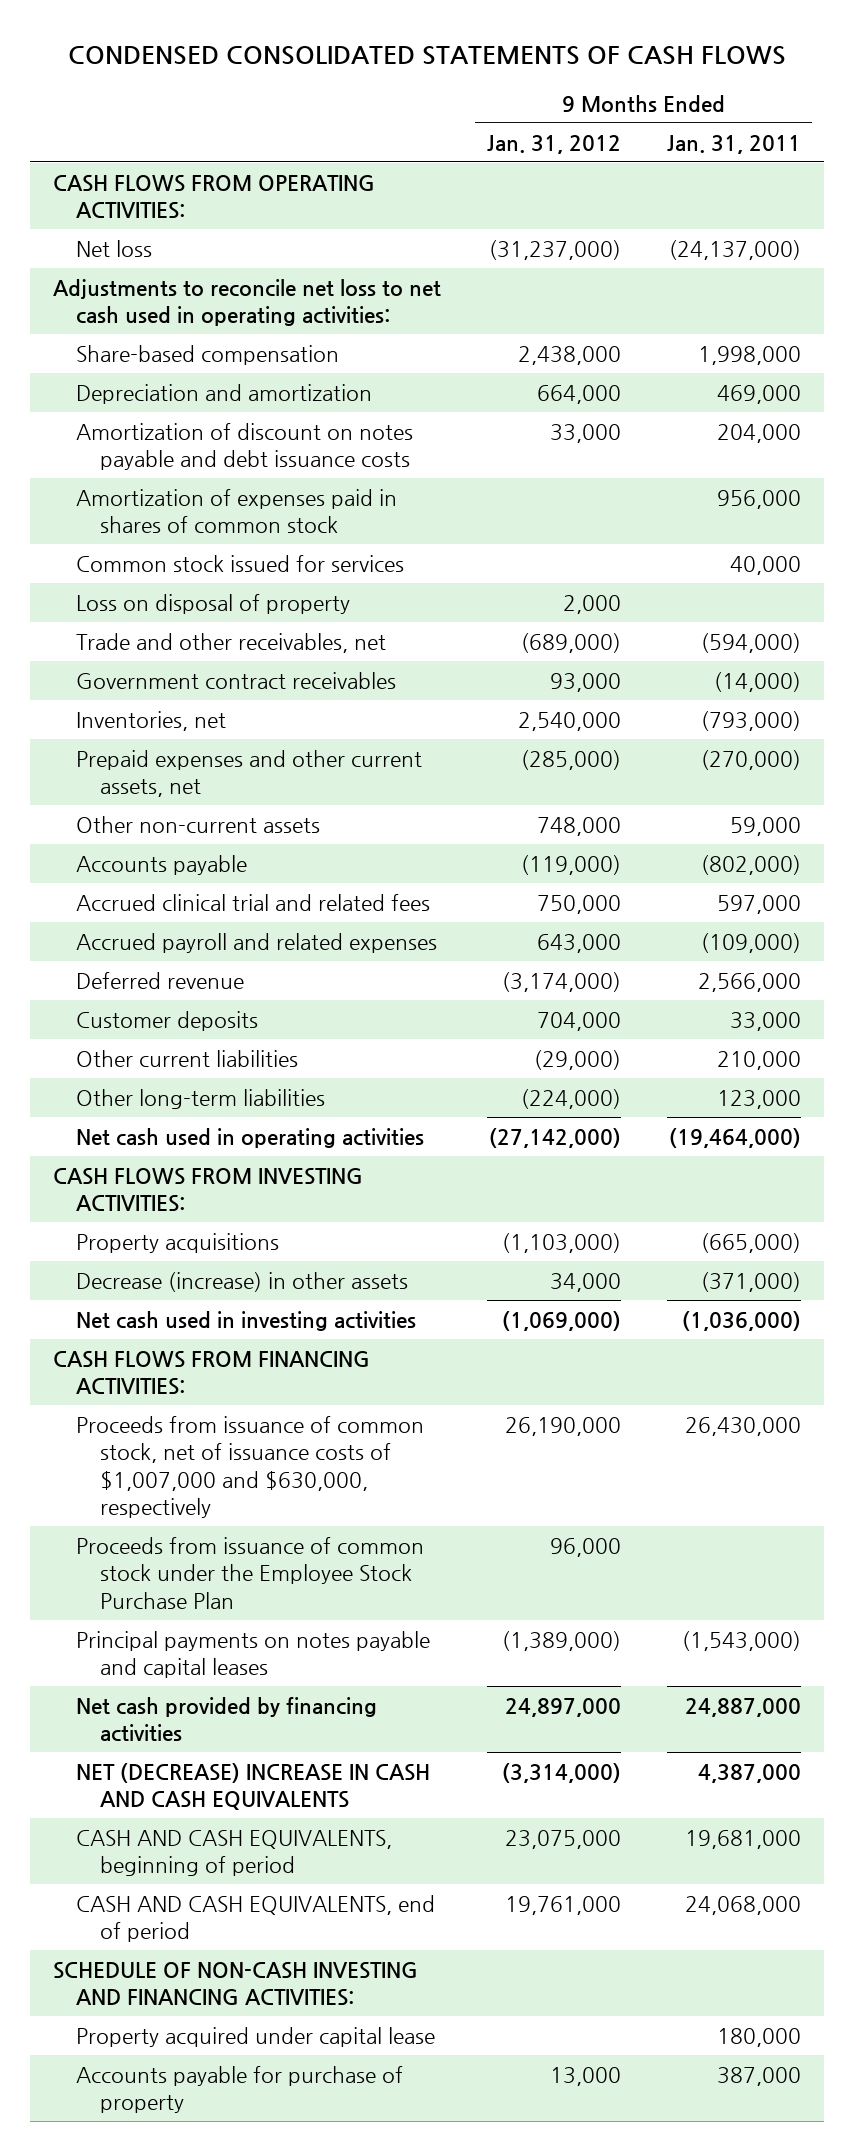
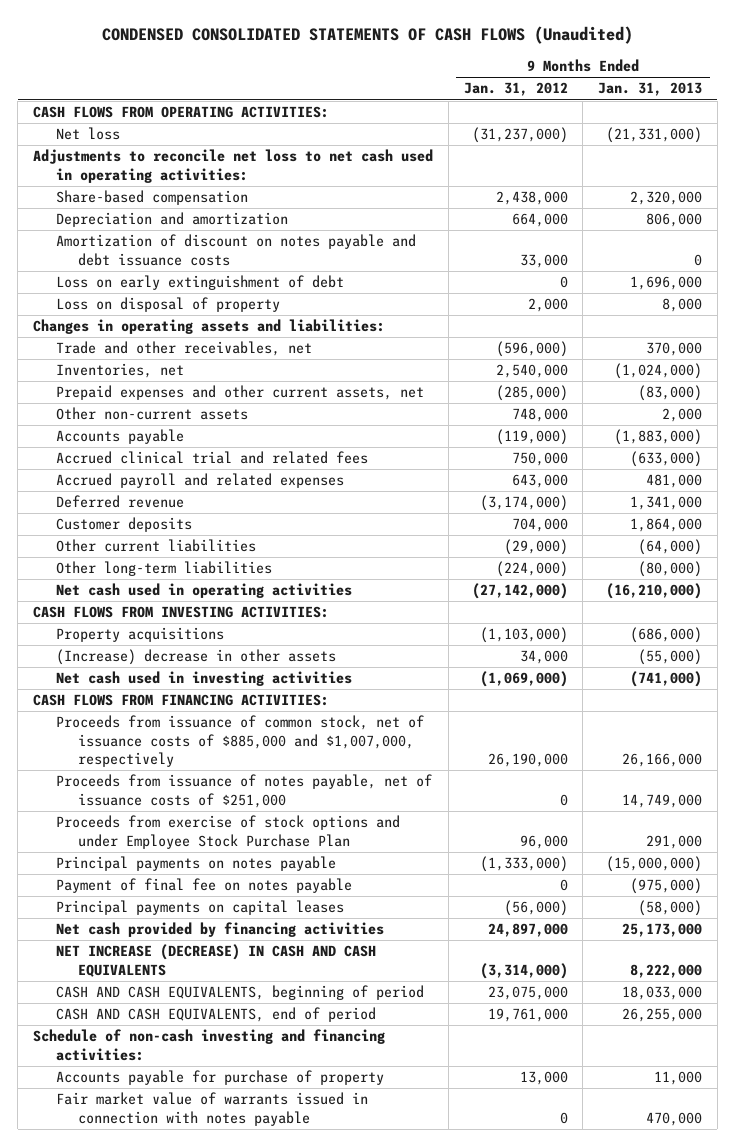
- CONDENSED CONSOLIDATED STATEMENTS OF CASH FLOWS
+ CONDENSED CONSOLIDATED STATEMENTS OF CASH FLOWS (Unaudited)
- | 9 Months Ended Jan. 31, 2012 | 9 Months Ended Jan. 31, 2011
+ | 9 Months Ended Jan. 31, 2012 | 9 Months Ended Jan. 31, 2013
- Amortization of expenses paid in shares of common stock | | 956,000
- Common stock issued for services | | 40,000
+ Loss on early extinguishment of debt | 0 | 1,696,000
- Trade and other receivables, net | (689,000) | (594,000)
- Government contract receivables | 93,000 | (14,000)
+ Changes in operating assets and liabilities:
+ Trade and other receivables, net | (596,000) | 370,000
- Decrease (increase) in other assets | 34,000 | (371,000)
+ (Increase) decrease in other assets | 34,000 | (55,000)
- Proceeds from issuance of common stock, net of issuance costs of $1,007,000 and $630,000, respectively | 26,190,000 | 26,430,000
- Proceeds from issuance of common stock under the Employee Stock Purchase Plan | 96,000 |
- Principal payments on notes payable and capital leases | (1,389,000) | (1,543,000)
+ Proceeds from issuance of common stock, net of issuance costs of $885,000 and $1,007,000, respectively | 26,190,000 | 26,166,000
+ Proceeds from issuance of notes payable, net of issuance costs of $251,000 | 0 | 14,749,000
+ Proceeds from exercise of stock options and under Employee Stock Purchase Plan | 96,000 | 291,000
+ Principal payments on notes payable | (1,333,000) | (15,000,000)
+ Payment of final fee on notes payable | 0 | (975,000)
+ Principal payments on capital leases | (56,000) | (58,000)
- NET (DECREASE) INCREASE IN CASH AND CASH EQUIVALENTS | (3,314,000) | 4,387,000
+ NET INCREASE (DECREASE) IN CASH AND CASH EQUIVALENTS | (3,314,000) | 8,222,000
- SCHEDULE OF NON-CASH INVESTING AND FINANCING ACTIVITIES:
- Property acquired under capital lease | | 180,000
+ Schedule of non-cash investing and financing activities:
+ Fair market value of warrants issued in connection with notes payable | 0 | 470,000

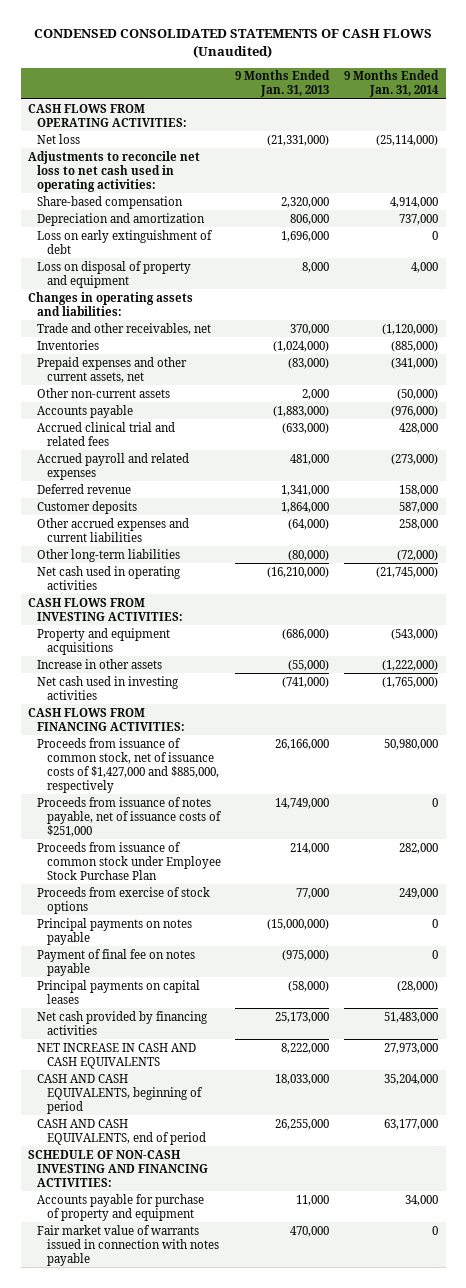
- | 9 Months Ended Jan. 31, 2012 | 9 Months Ended Jan. 31, 2013
+ | 9 Months Ended Jan. 31, 2013 | 9 Months Ended Jan. 31, 2014
- Amortization of discount on notes payable and debt issuance costs | 33,000 | 0
- Loss on disposal of property | 2,000 | 8,000
+ Loss on disposal of property and equipment | 8,000 | 4,000
- Inventories, net | 2,540,000 | (1,024,000)
+ Inventories | (1,024,000) | (885,000)
- Other current liabilities | (29,000) | (64,000)
+ Other accrued expenses and current liabilities | (64,000) | 258,000
- Property acquisitions | (1,103,000) | (686,000)
- (Increase) decrease in other assets | 34,000 | (55,000)
+ Property and equipment acquisitions | (686,000) | (543,000)
+ Increase in other assets | (55,000) | (1,222,000)
- Proceeds from issuance of common stock, net of issuance costs of $885,000 and $1,007,000, respectively | 26,190,000 | 26,166,000
+ Proceeds from issuance of common stock, net of issuance costs of $1,427,000 and $885,000, respectively | 26,166,000 | 50,980,000
- Proceeds from exercise of stock options and under Employee Stock Purchase Plan | 96,000 | 291,000
+ Proceeds from issuance of common stock under Employee Stock Purchase Plan | 214,000 | 282,000
+ Proceeds from exercise of stock options | 77,000 | 249,000
- NET INCREASE (DECREASE) IN CASH AND CASH EQUIVALENTS | (3,314,000) | 8,222,000
+ NET INCREASE IN CASH AND CASH EQUIVALENTS | 8,222,000 | 27,973,000
- Schedule of non-cash investing and financing activities:
- Accounts payable for purchase of property | 13,000 | 11,000
+ SCHEDULE OF NON-CASH INVESTING AND FINANCING ACTIVITIES:
+ Accounts payable for purchase of property and equipment | 11,000 | 34,000

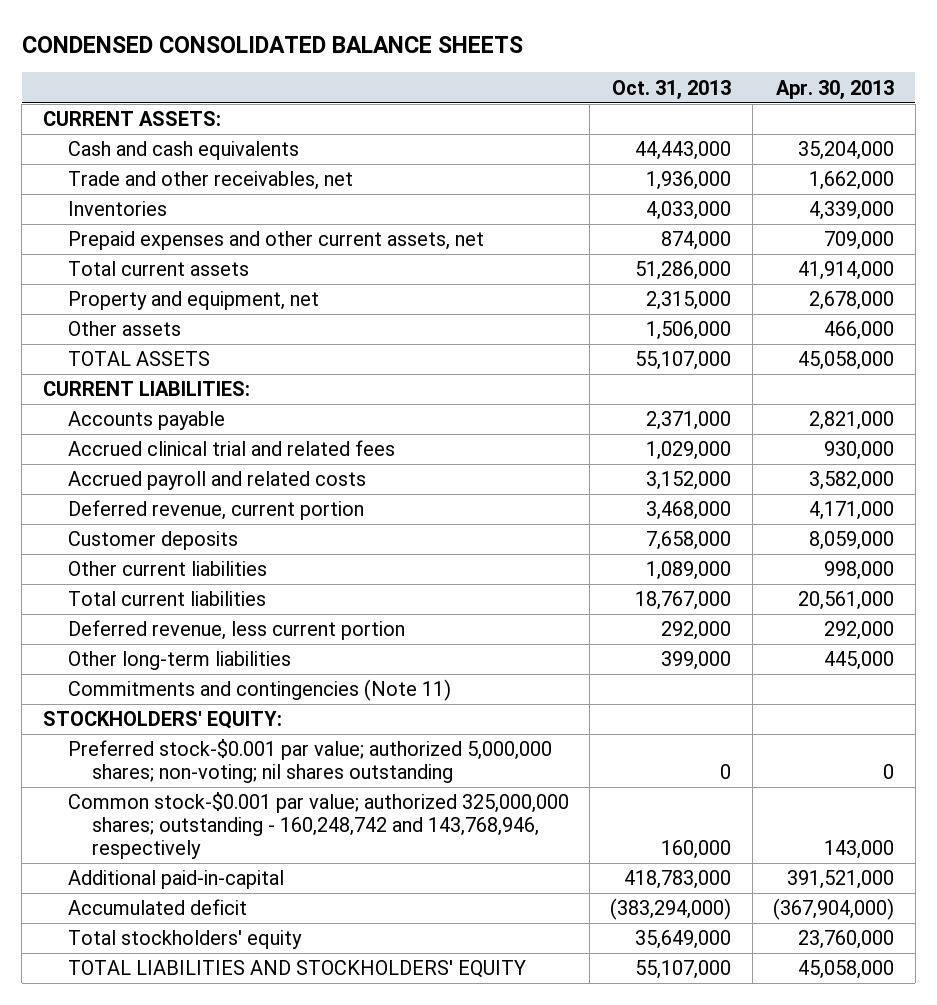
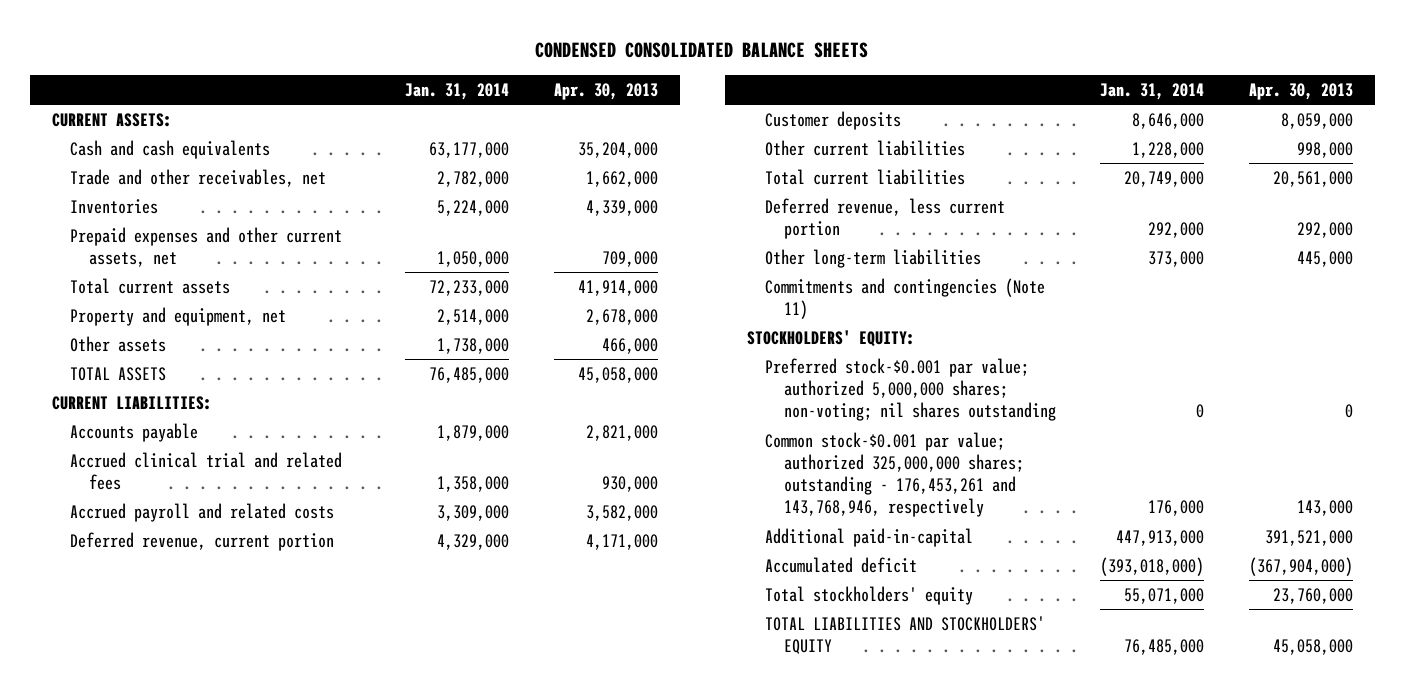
- | Oct. 31, 2013 | Apr. 30, 2013
+ | Jan. 31, 2014 | Apr. 30, 2013
- Common stock-$0.001 par value; authorized 325,000,000 shares; outstanding - 160,248,742 and 143,768,946, respectively | 160,000 | 143,000
+ Common stock-$0.001 par value; authorized 325,000,000 shares; outstanding - 176,453,261 and 143,768,946, respectively | 176,000 | 143,000

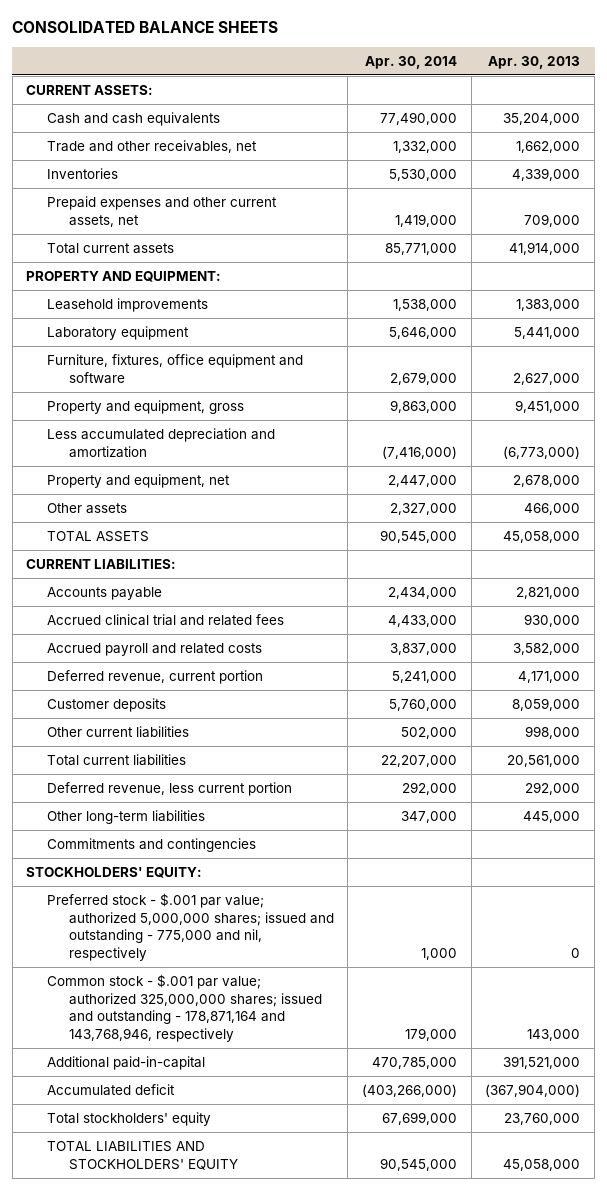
- CONDENSED CONSOLIDATED BALANCE SHEETS
+ CONSOLIDATED BALANCE SHEETS
- | Jan. 31, 2014 | Apr. 30, 2013
+ | Apr. 30, 2014 | Apr. 30, 2013
+ PROPERTY AND EQUIPMENT:
+ Leasehold improvements | 1,538,000 | 1,383,000
+ Laboratory equipment | 5,646,000 | 5,441,000
+ Furniture, fixtures, office equipment and software | 2,679,000 | 2,627,000
+ Property and equipment, gross | 9,863,000 | 9,451,000
+ Less accumulated depreciation and amortization | (7,416,000) | (6,773,000)
- Commitments and contingencies (Note 11)
+ Commitments and contingencies
- Preferred stock-$0.001 par value; authorized 5,000,000 shares; non-voting; nil shares outstanding | 0 | 0
- Common stock-$0.001 par value; authorized 325,000,000 shares; outstanding - 176,453,261 and 143,768,946, respectively | 176,000 | 143,000
+ Preferred stock - $.001 par value; authorized 5,000,000 shares; issued and outstanding - 775,000 and nil, respectively | 1,000 | 0
+ Common stock - $.001 par value; authorized 325,000,000 shares; issued and outstanding - 178,871,164 and 143,768,946, respectively | 179,000 | 143,000

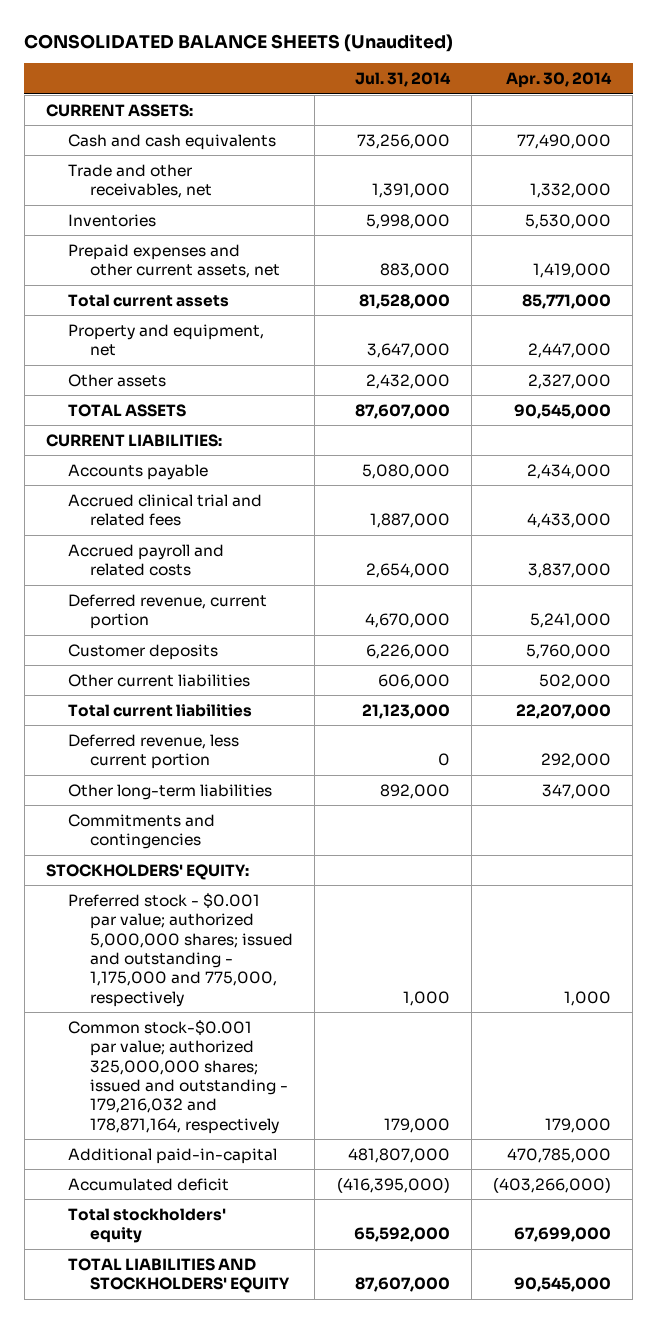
- CONSOLIDATED BALANCE SHEETS
+ CONSOLIDATED BALANCE SHEETS (Unaudited)
- | Apr. 30, 2014 | Apr. 30, 2013
+ | Jul. 31, 2014 | Apr. 30, 2014
- PROPERTY AND EQUIPMENT:
- Leasehold improvements | 1,538,000 | 1,383,000
- Laboratory equipment | 5,646,000 | 5,441,000
- Furniture, fixtures, office equipment and software | 2,679,000 | 2,627,000
- Property and equipment, gross | 9,863,000 | 9,451,000
- Less accumulated depreciation and amortization | (7,416,000) | (6,773,000)
- Preferred stock - $.001 par value; authorized 5,000,000 shares; issued and outstanding - 775,000 and nil, respectively | 1,000 | 0
- Common stock - $.001 par value; authorized 325,000,000 shares; issued and outstanding - 178,871,164 and 143,768,946, respectively | 179,000 | 143,000
+ Preferred stock - $0.001 par value; authorized 5,000,000 shares; issued and outstanding - 1,175,000 and 775,000, respectively | 1,000 | 1,000
+ Common stock-$0.001 par value; authorized 325,000,000 shares; issued and outstanding - 179,216,032 and 178,871,164, respectively | 179,000 | 179,000

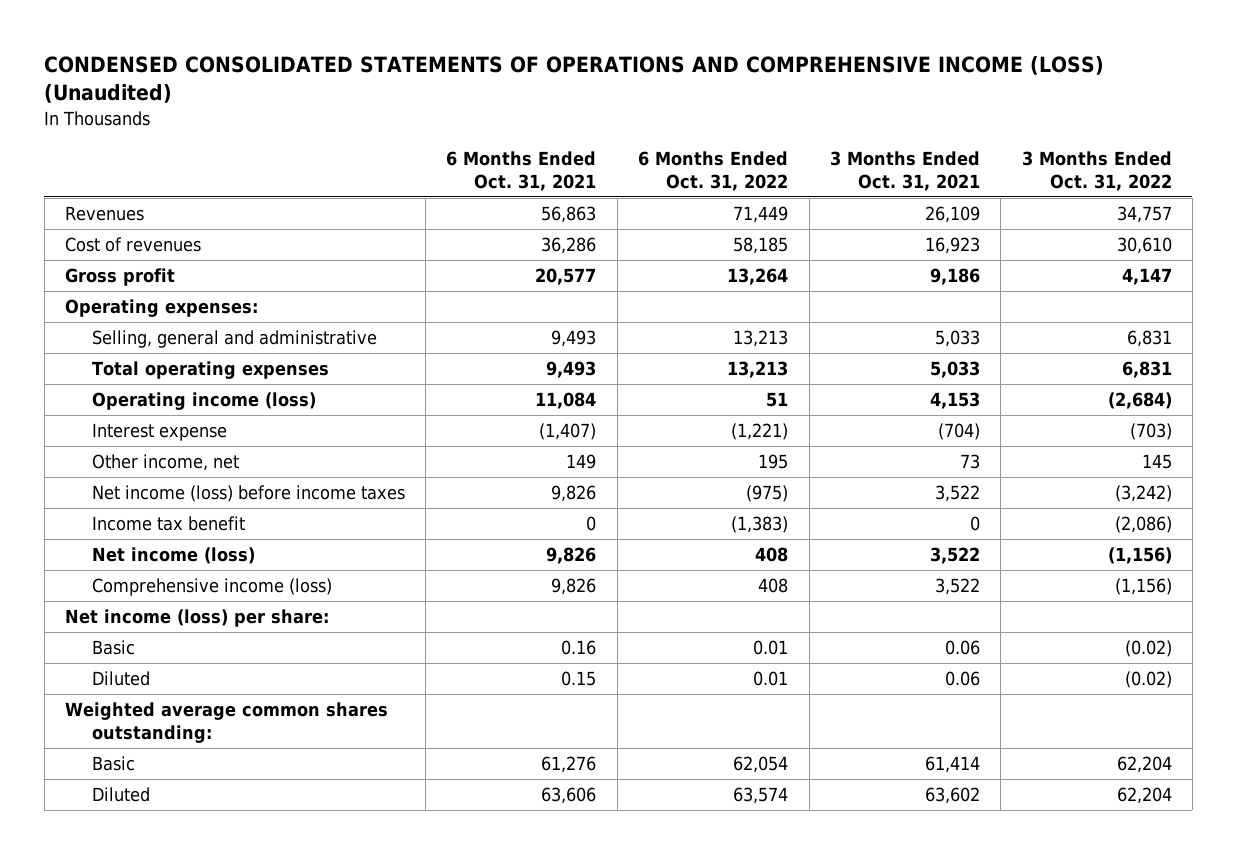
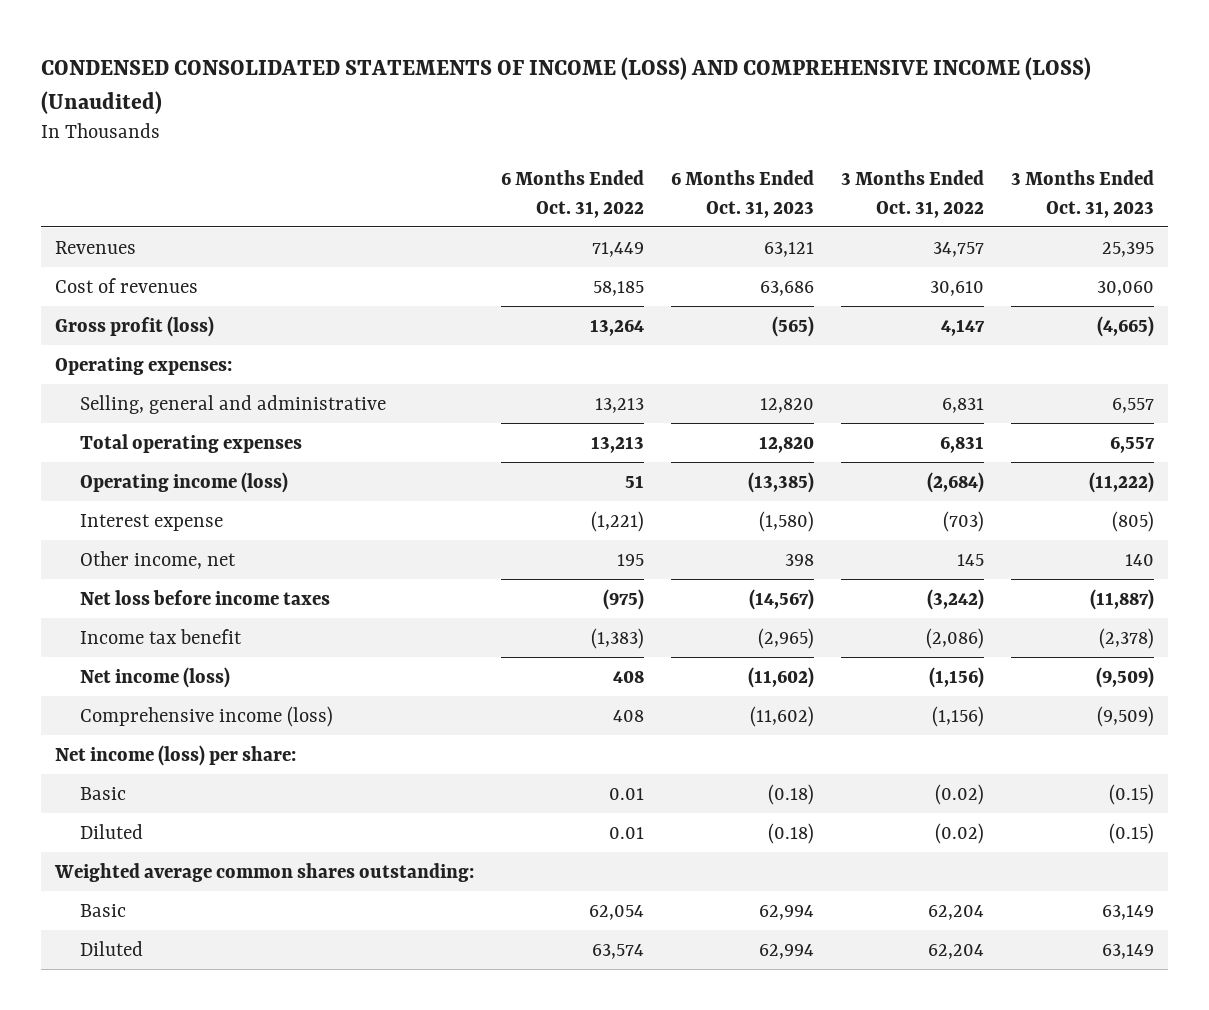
- CONDENSED CONSOLIDATED STATEMENTS OF OPERATIONS AND COMPREHENSIVE INCOME (LOSS) (Unaudited)
+ CONDENSED CONSOLIDATED STATEMENTS OF INCOME (LOSS) AND COMPREHENSIVE INCOME (LOSS) (Unaudited)
- | 6 Months Ended Oct. 31, 2021 | 6 Months Ended Oct. 31, 2022 | 3 Months Ended Oct. 31, 2021 | 3 Months Ended Oct. 31, 2022
+ | 6 Months Ended Oct. 31, 2022 | 6 Months Ended Oct. 31, 2023 | 3 Months Ended Oct. 31, 2022 | 3 Months Ended Oct. 31, 2023
- Gross profit | 20,577 | 13,264 | 9,186 | 4,147
+ Gross profit (loss) | 13,264 | (565) | 4,147 | (4,665)
- Net income (loss) before income taxes | 9,826 | (975) | 3,522 | (3,242)
+ Net loss before income taxes | (975) | (14,567) | (3,242) | (11,887)

